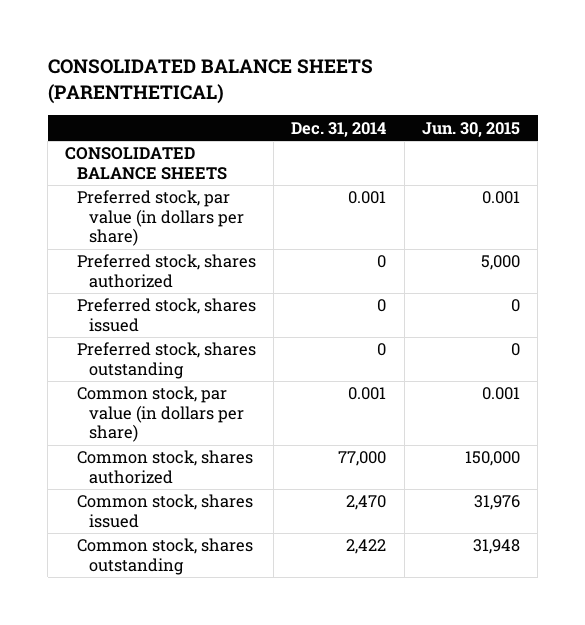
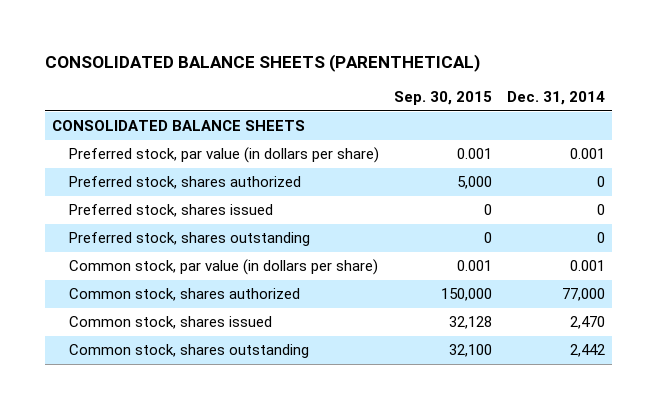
- | Dec. 31, 2014 | Jun. 30, 2015
+ | Sep. 30, 2015 | Dec. 31, 2014
- Common stock, shares outstanding | 2,422 | 31,948
+ Common stock, shares outstanding | 32,100 | 2,442

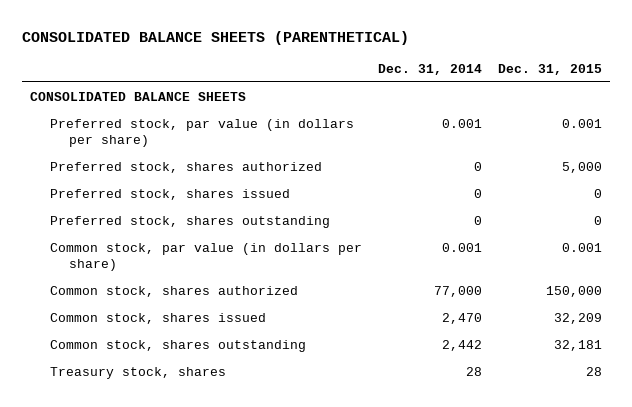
- | Sep. 30, 2015 | Dec. 31, 2014
+ | Dec. 31, 2014 | Dec. 31, 2015
+ Treasury stock, shares | 28 | 28

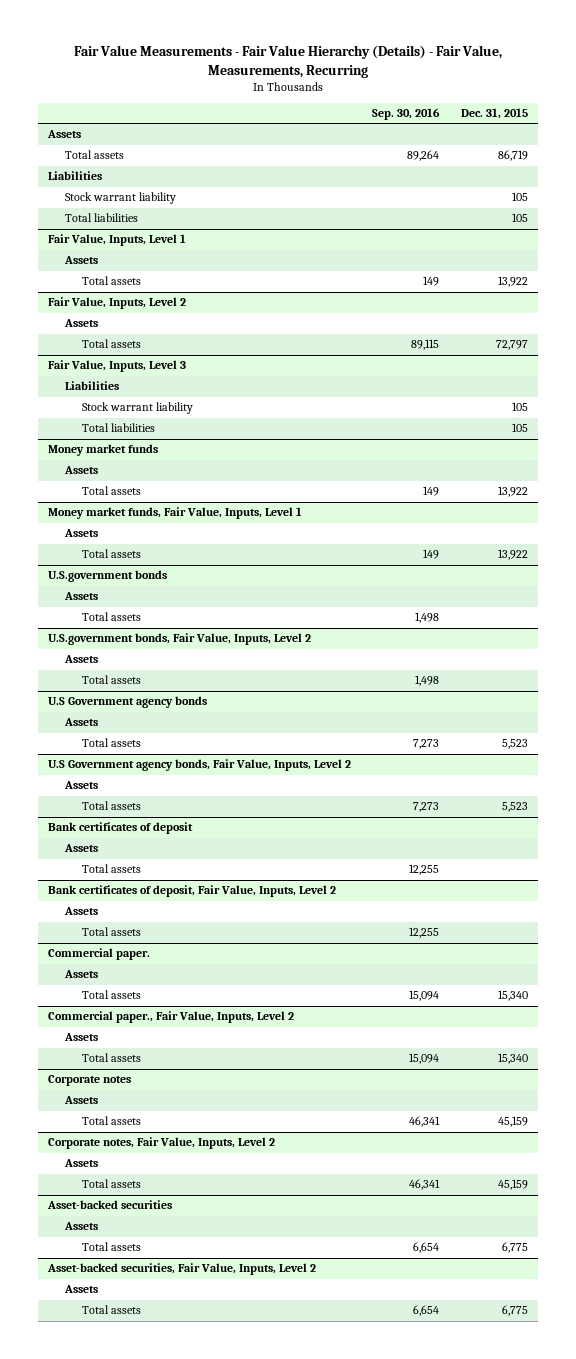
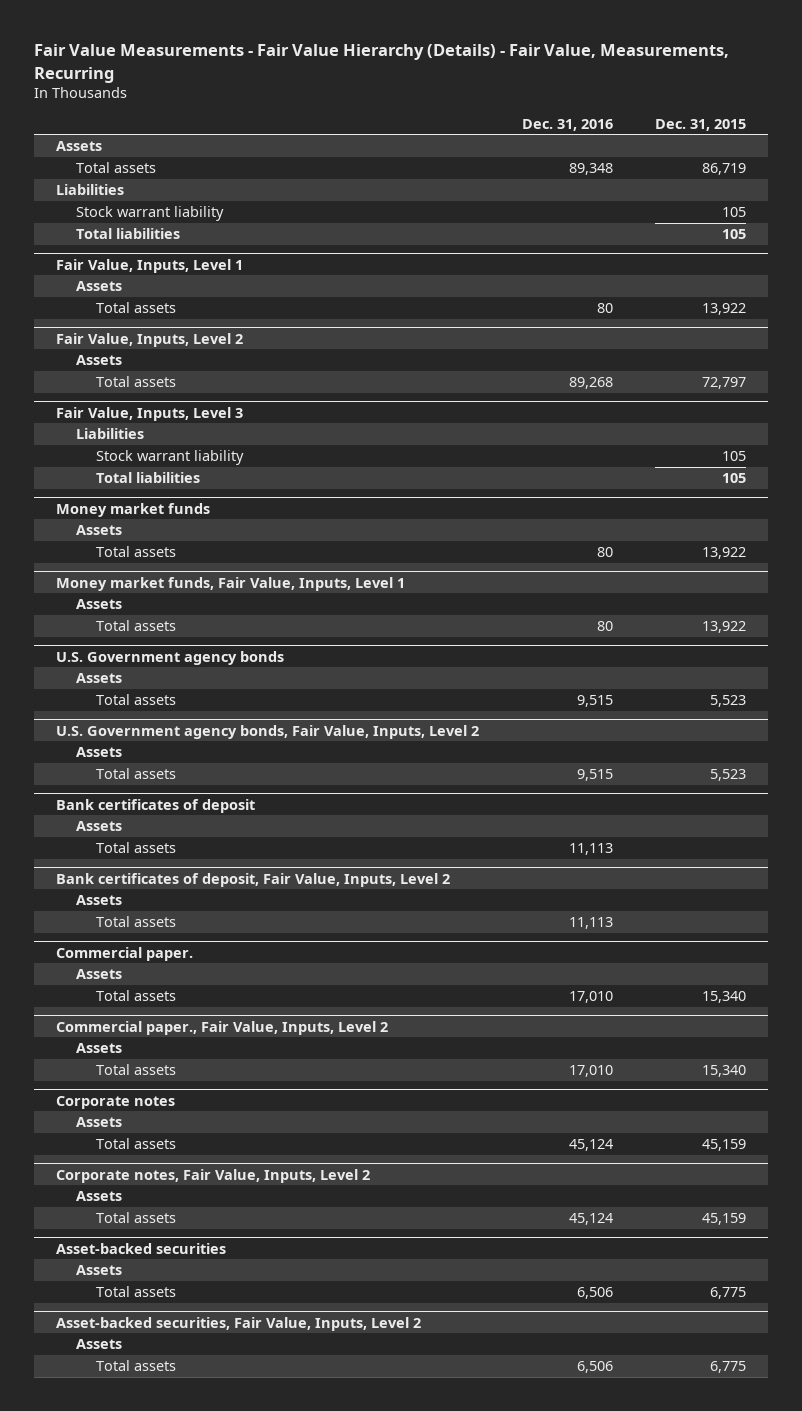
- | Sep. 30, 2016 | Dec. 31, 2015
+ | Dec. 31, 2016 | Dec. 31, 2015
- U.S.government bonds
- Assets
- Total assets | 1,498 |
- U.S.government bonds, Fair Value, Inputs, Level 2
- Assets
- Total assets | 1,498 |
- U.S Government agency bonds
+ U.S. Government agency bonds
- U.S Government agency bonds, Fair Value, Inputs, Level 2
+ U.S. Government agency bonds, Fair Value, Inputs, Level 2

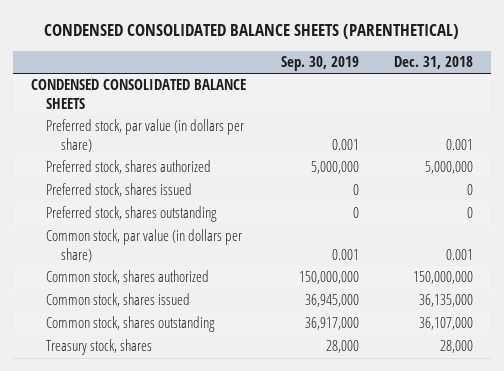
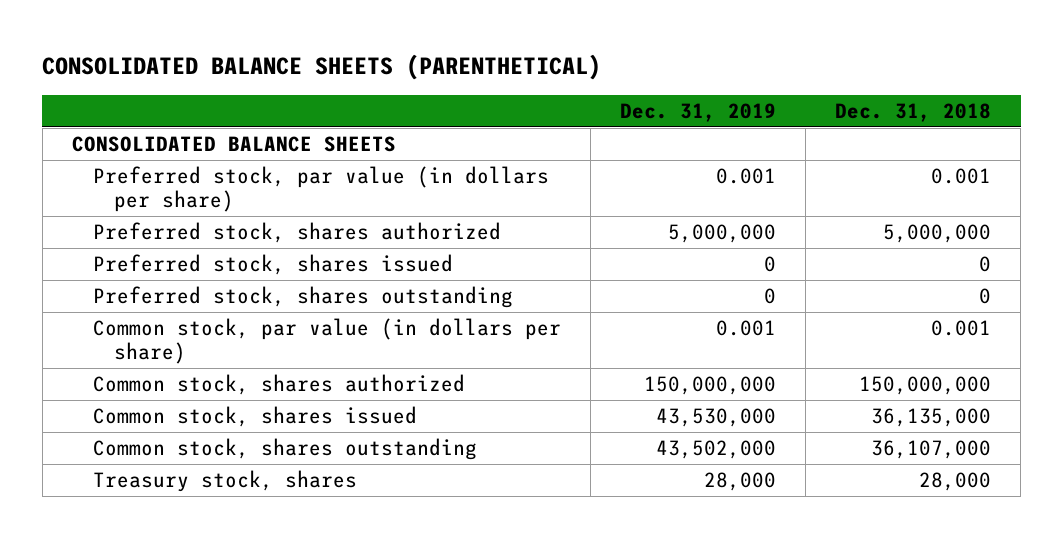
- CONDENSED CONSOLIDATED BALANCE SHEETS (PARENTHETICAL)
+ CONSOLIDATED BALANCE SHEETS (PARENTHETICAL)
- | Sep. 30, 2019 | Dec. 31, 2018
+ | Dec. 31, 2019 | Dec. 31, 2018
- CONDENSED CONSOLIDATED BALANCE SHEETS
+ CONSOLIDATED BALANCE SHEETS

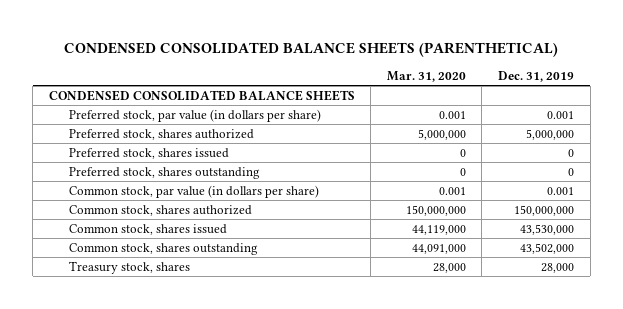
- CONSOLIDATED BALANCE SHEETS (PARENTHETICAL)
+ CONDENSED CONSOLIDATED BALANCE SHEETS (PARENTHETICAL)
- | Dec. 31, 2019 | Dec. 31, 2018
+ | Mar. 31, 2020 | Dec. 31, 2019
- CONSOLIDATED BALANCE SHEETS
+ CONDENSED CONSOLIDATED BALANCE SHEETS

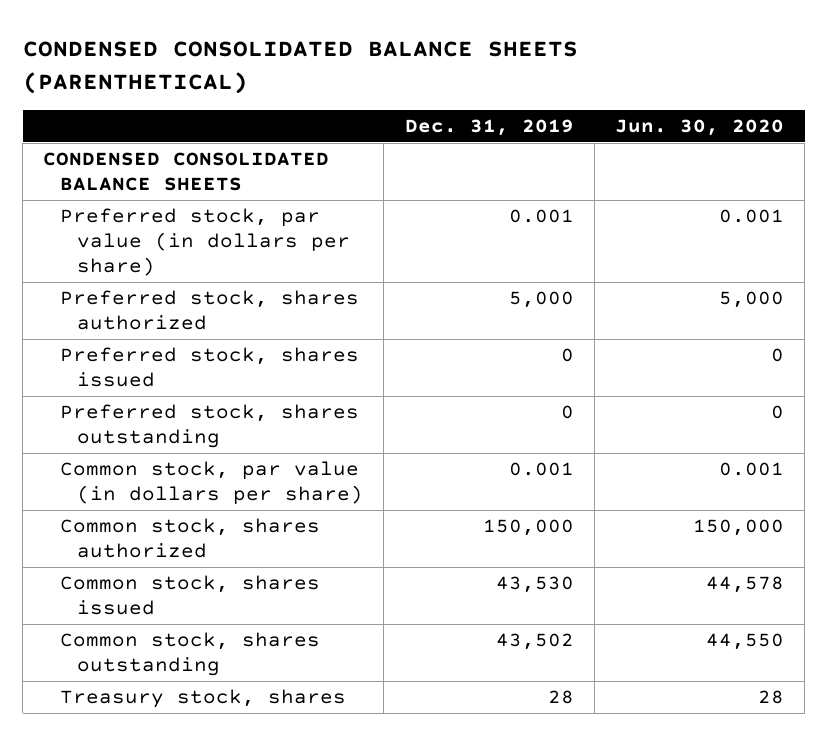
- | Mar. 31, 2020 | Dec. 31, 2019
+ | Dec. 31, 2019 | Jun. 30, 2020
- Preferred stock, shares authorized | 5,000,000 | 5,000,000
+ Preferred stock, shares authorized | 5,000 | 5,000
- Common stock, shares authorized | 150,000,000 | 150,000,000
- Common stock, shares issued | 44,119,000 | 43,530,000
- Common stock, shares outstanding | 44,091,000 | 43,502,000
- Treasury stock, shares | 28,000 | 28,000
+ Common stock, shares authorized | 150,000 | 150,000
+ Common stock, shares issued | 43,530 | 44,578
+ Common stock, shares outstanding | 43,502 | 44,550
+ Treasury stock, shares | 28 | 28

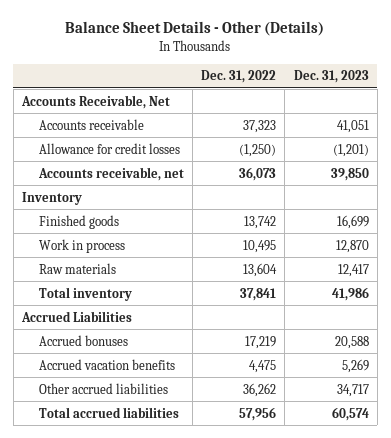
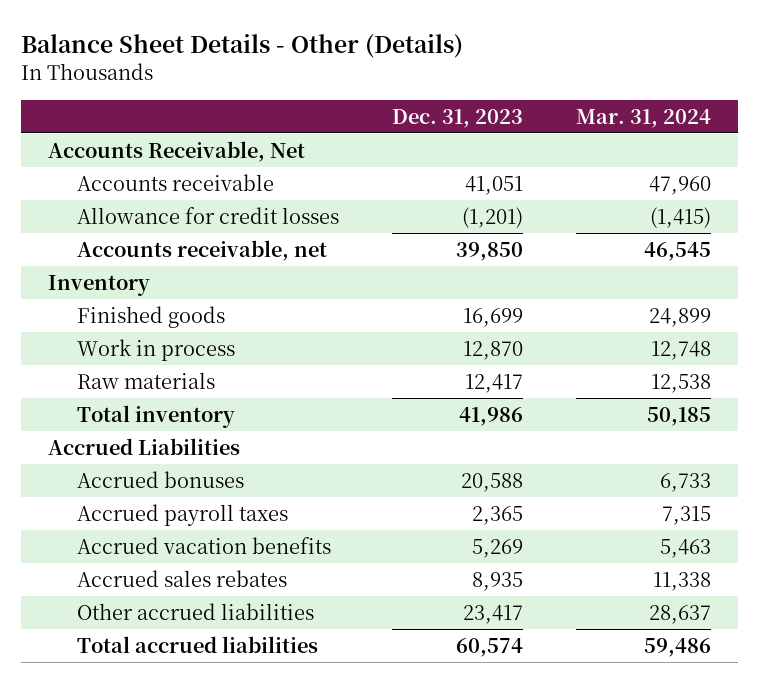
- | Dec. 31, 2022 | Dec. 31, 2023
+ | Dec. 31, 2023 | Mar. 31, 2024
+ Accrued payroll taxes | 2,365 | 7,315
- Other accrued liabilities | 36,262 | 34,717
+ Accrued sales rebates | 8,935 | 11,338
+ Other accrued liabilities | 23,417 | 28,637

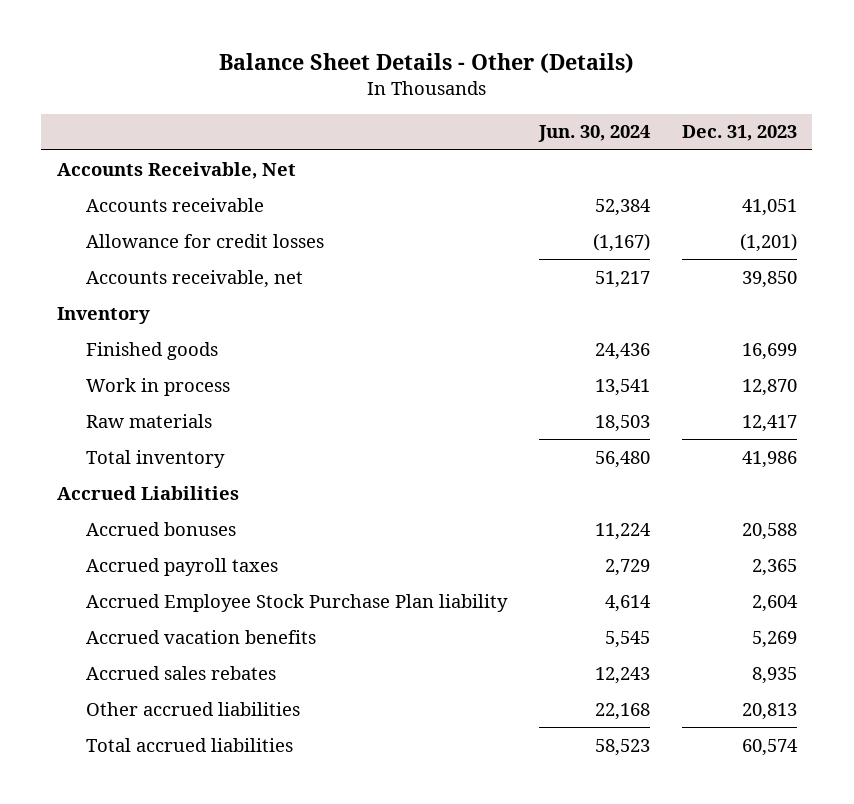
- | Dec. 31, 2023 | Mar. 31, 2024
+ | Jun. 30, 2024 | Dec. 31, 2023
+ Accrued Employee Stock Purchase Plan liability | 4,614 | 2,604
- Other accrued liabilities | 23,417 | 28,637
+ Other accrued liabilities | 22,168 | 20,813

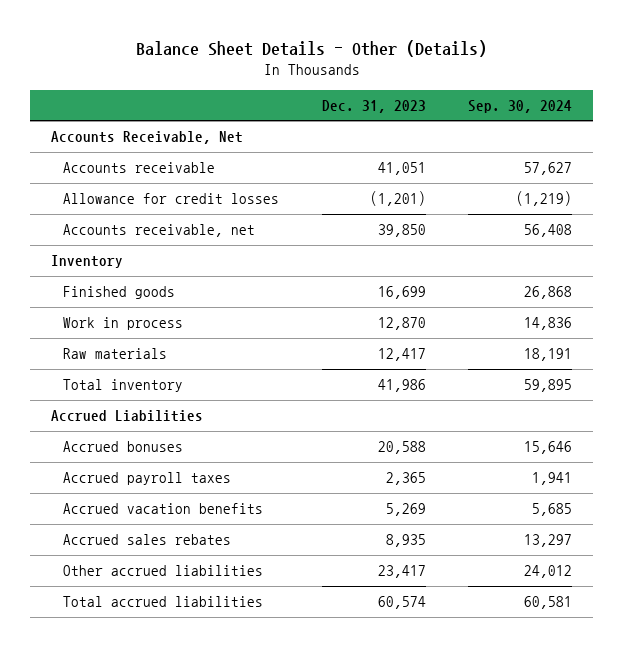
- | Jun. 30, 2024 | Dec. 31, 2023
+ | Dec. 31, 2023 | Sep. 30, 2024
- Accrued Employee Stock Purchase Plan liability | 4,614 | 2,604
- Other accrued liabilities | 22,168 | 20,813
+ Other accrued liabilities | 23,417 | 24,012

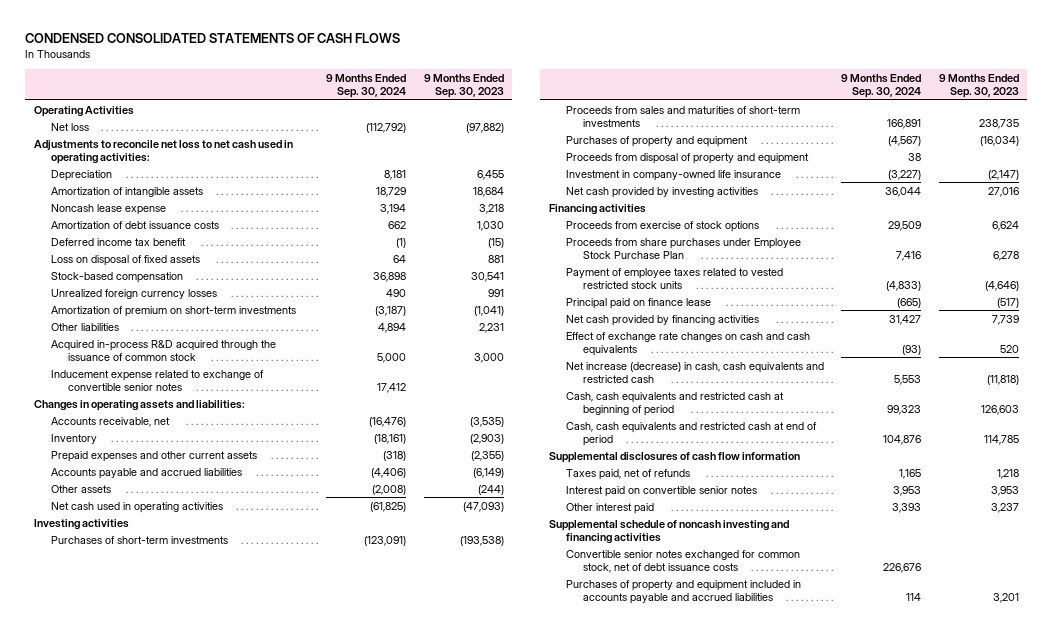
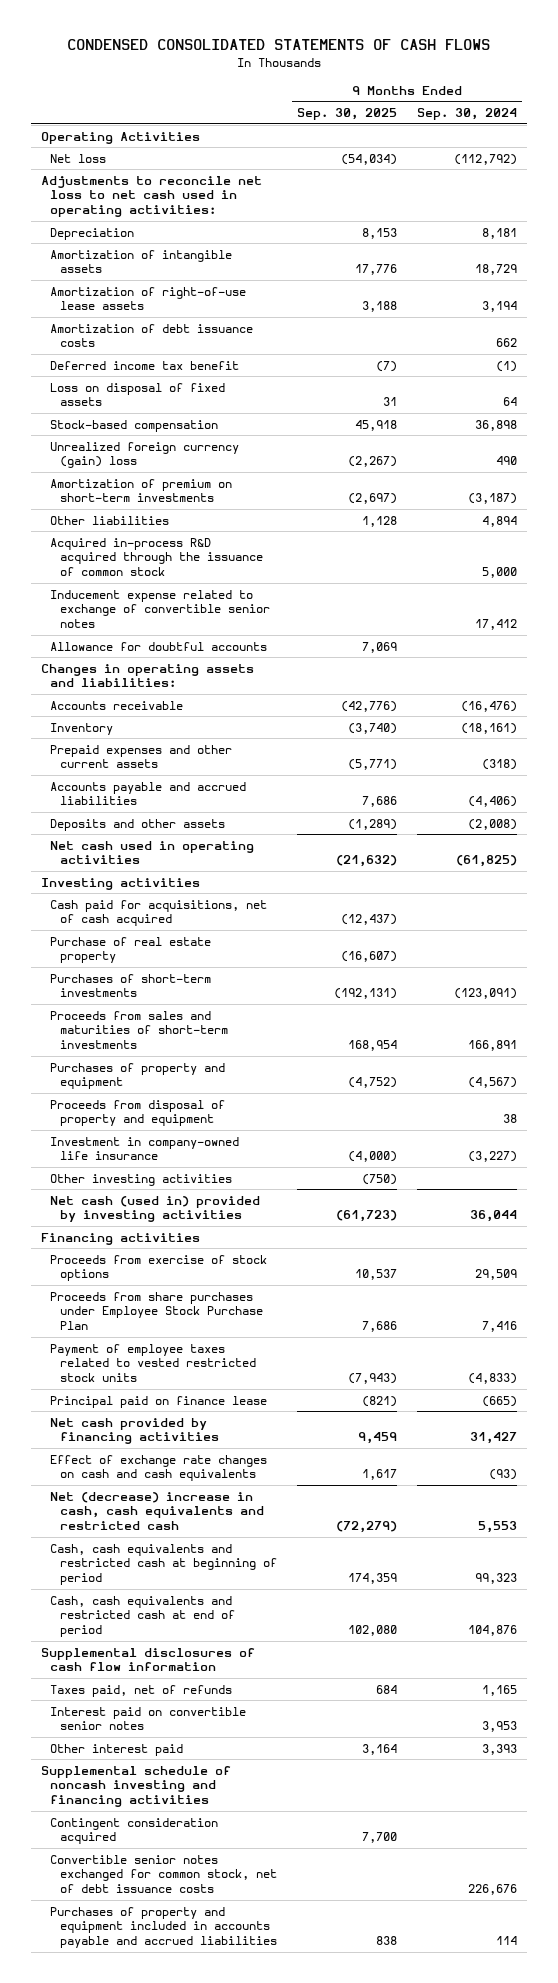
- | 9 Months Ended Sep. 30, 2024 | 9 Months Ended Sep. 30, 2023
+ | 9 Months Ended Sep. 30, 2025 | 9 Months Ended Sep. 30, 2024
- Noncash lease expense | 3,194 | 3,218
+ Amortization of right-of-use lease assets | 3,188 | 3,194
- Unrealized foreign currency losses | 490 | 991
+ Unrealized foreign currency (gain) loss | (2,267) | 490
+ Allowance for doubtful accounts | 7,069 |
- Accounts receivable, net | (16,476) | (3,535)
+ Accounts receivable | (42,776) | (16,476)
- Other assets | (2,008) | (244)
+ Deposits and other assets | (1,289) | (2,008)
+ Cash paid for acquisitions, net of cash acquired | (12,437) |
+ Purchase of real estate property | (16,607) |
- Net cash provided by investing activities | 36,044 | 27,016
+ Other investing activities | (750) |
+ Net cash (used in) provided by investing activities | (61,723) | 36,044
- Net increase (decrease) in cash, cash equivalents and restricted cash | 5,553 | (11,818)
+ Net (decrease) increase in cash, cash equivalents and restricted cash | (72,279) | 5,553
+ Contingent consideration acquired | 7,700 |

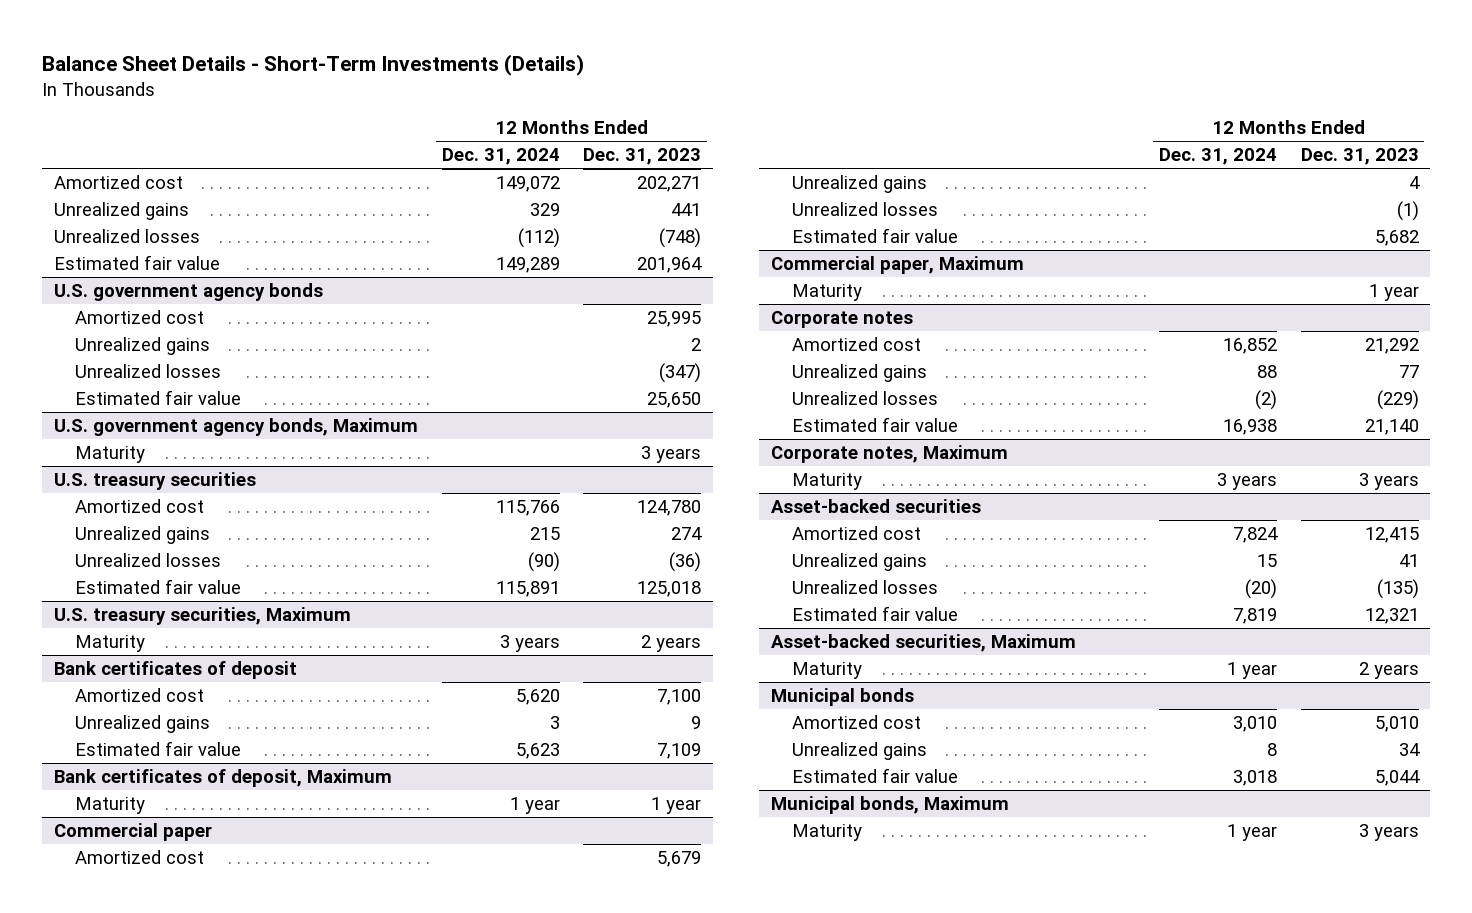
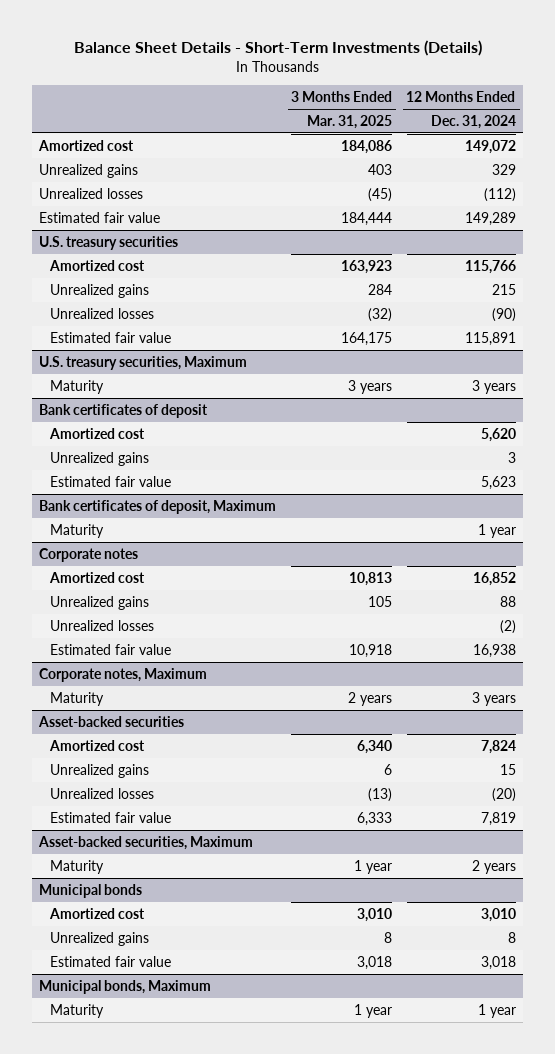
- | 12 Months Ended Dec. 31, 2024 | 12 Months Ended Dec. 31, 2023
+ | 3 Months Ended Mar. 31, 2025 | 12 Months Ended Dec. 31, 2024
- U.S. government agency bonds
- Amortized cost | | 25,995
- Unrealized gains | | 2
- Unrealized losses | | (347)
- Estimated fair value | | 25,650
- U.S. government agency bonds, Maximum
- Maturity | | 3 years
- Commercial paper
- Amortized cost | | 5,679
- Unrealized gains | | 4
- Unrealized losses | | (1)
- Estimated fair value | | 5,682
- Commercial paper, Maximum
- Maturity | | 1 year
@ Asset-backed securities, Maximum
- Maturity | 1 year | 2 years
+ Maturity | 1 year | 2 years

